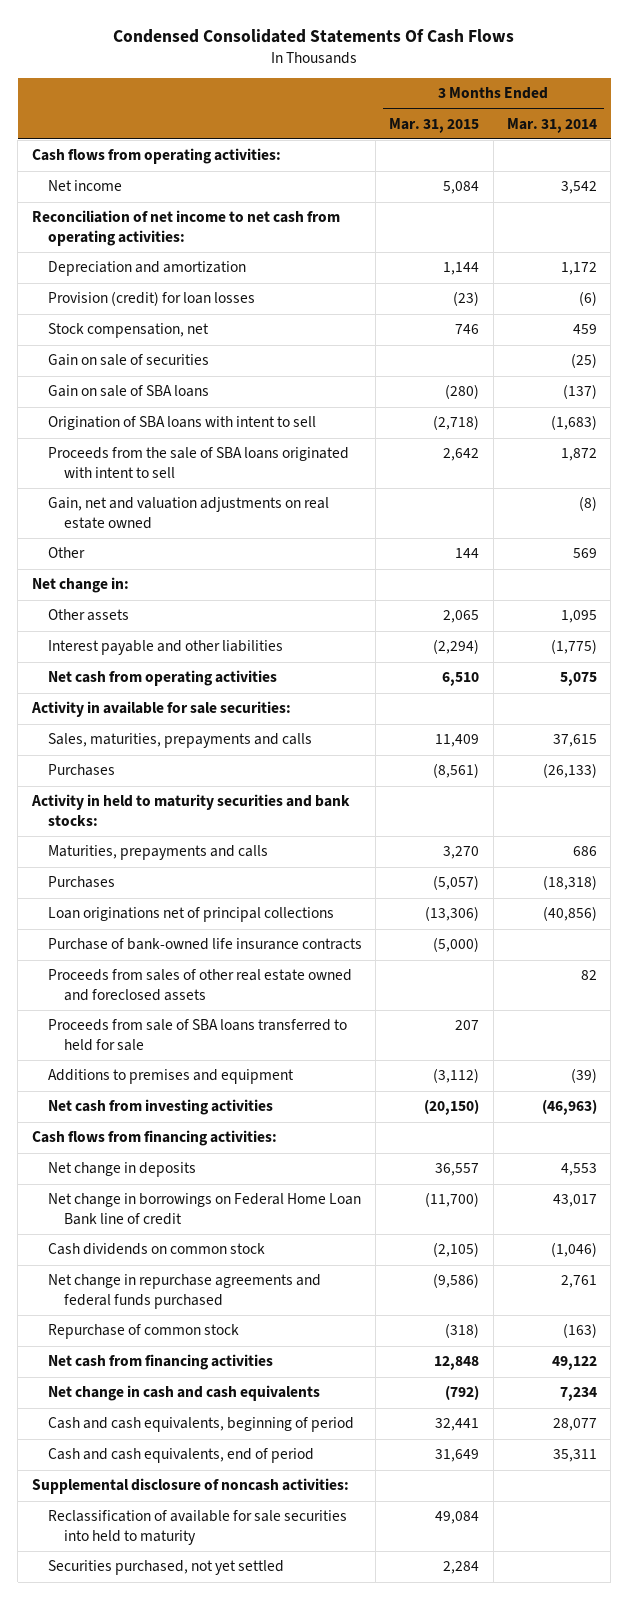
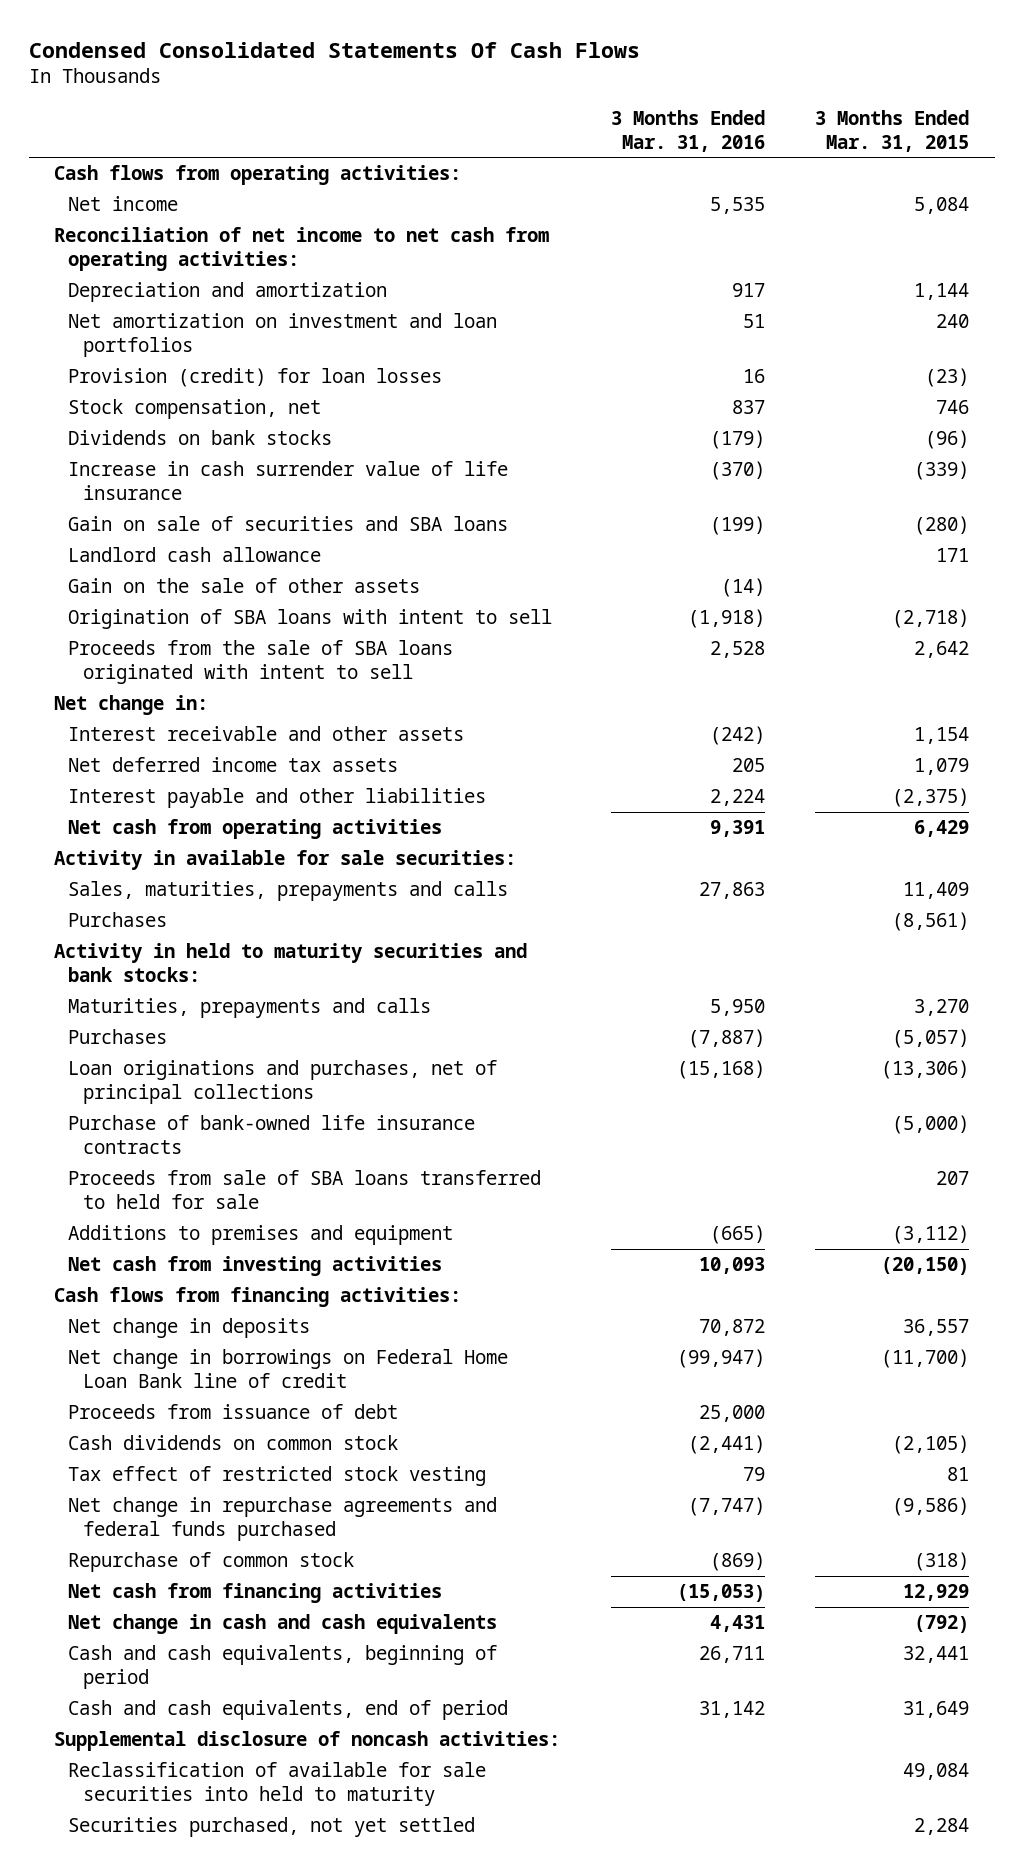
- | 3 Months Ended Mar. 31, 2015 | 3 Months Ended Mar. 31, 2014
+ | 3 Months Ended Mar. 31, 2016 | 3 Months Ended Mar. 31, 2015
+ Net amortization on investment and loan portfolios | 51 | 240
- Gain on sale of securities | | (25)
- Gain on sale of SBA loans | (280) | (137)
+ Dividends on bank stocks | (179) | (96)
+ Increase in cash surrender value of life insurance | (370) | (339)
+ Gain on sale of securities and SBA loans | (199) | (280)
+ Landlord cash allowance | | 171
+ Gain on the sale of other assets | (14) |
- Gain, net and valuation adjustments on real estate owned | | (8)
- Other | 144 | 569
- Other assets | 2,065 | 1,095
- Interest payable and other liabilities | (2,294) | (1,775)
- Net cash from operating activities | 6,510 | 5,075
+ Interest receivable and other assets | (242) | 1,154
+ Net deferred income tax assets | 205 | 1,079
+ Interest payable and other liabilities | 2,224 | (2,375)
+ Net cash from operating activities | 9,391 | 6,429
- Loan originations net of principal collections | (13,306) | (40,856)
+ Loan originations and purchases, net of principal collections | (15,168) | (13,306)
- Proceeds from sales of other real estate owned and foreclosed assets | | 82
+ Proceeds from issuance of debt | 25,000 |
+ Tax effect of restricted stock vesting | 79 | 81
- Net cash from financing activities | 12,848 | 49,122
+ Net cash from financing activities | (15,053) | 12,929

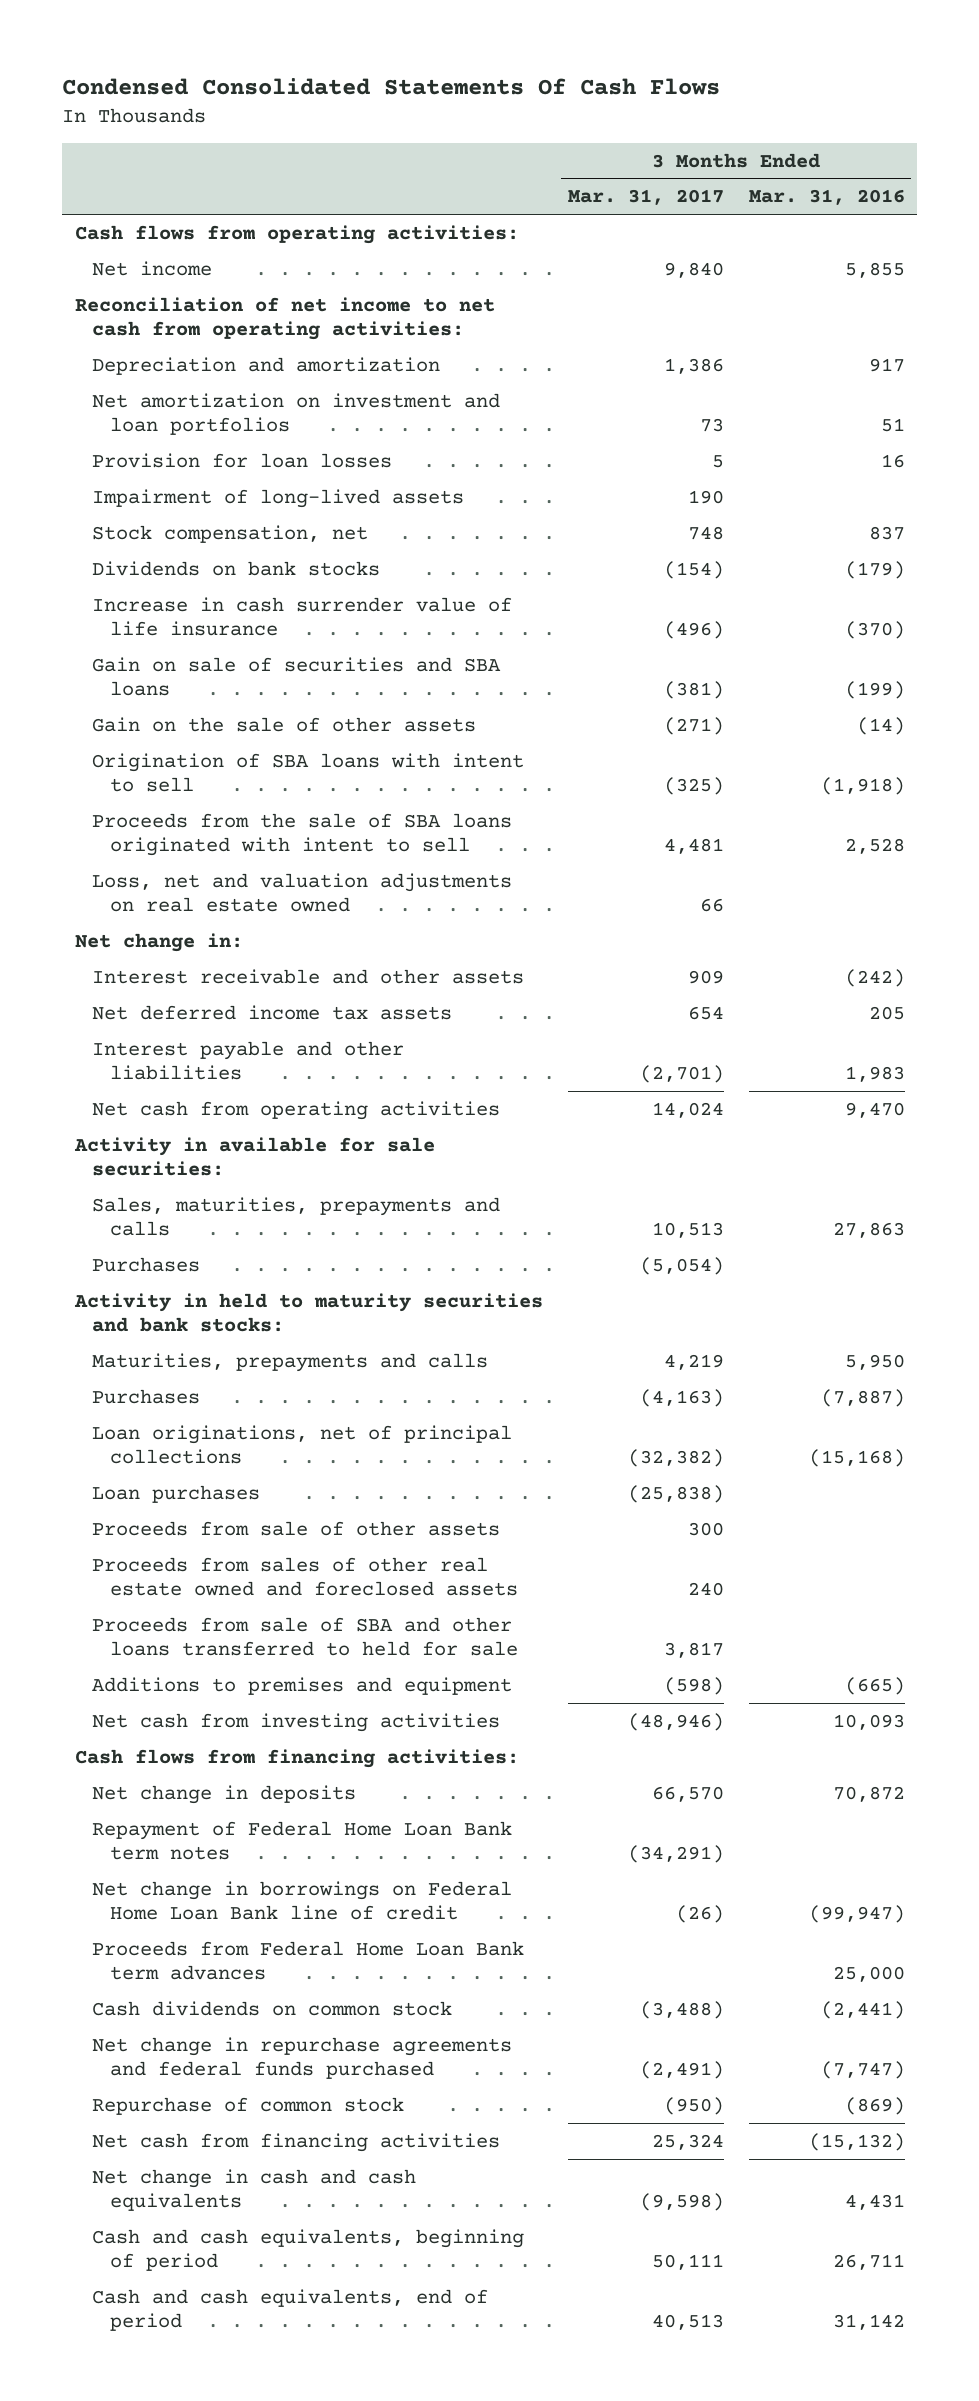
- | 3 Months Ended Mar. 31, 2016 | 3 Months Ended Mar. 31, 2015
+ | 3 Months Ended Mar. 31, 2017 | 3 Months Ended Mar. 31, 2016
- Net income | 5,535 | 5,084
+ Net income | 9,840 | 5,855
- Provision (credit) for loan losses | 16 | (23)
+ Provision for loan losses | 5 | 16
+ Impairment of long-lived assets | 190 |
- Landlord cash allowance | | 171
+ Loss, net and valuation adjustments on real estate owned | 66 |
- Interest payable and other liabilities | 2,224 | (2,375)
- Net cash from operating activities | 9,391 | 6,429
+ Interest payable and other liabilities | (2,701) | 1,983
+ Net cash from operating activities | 14,024 | 9,470
- Loan originations and purchases, net of principal collections | (15,168) | (13,306)
- Purchase of bank-owned life insurance contracts | | (5,000)
- Proceeds from sale of SBA loans transferred to held for sale | | 207
+ Loan originations, net of principal collections | (32,382) | (15,168)
+ Loan purchases | (25,838) |
+ Proceeds from sale of other assets | 300 |
+ Proceeds from sales of other real estate owned and foreclosed assets | 240 |
+ Proceeds from sale of SBA and other loans transferred to held for sale | 3,817 |
+ Repayment of Federal Home Loan Bank term notes | (34,291) |
- Proceeds from issuance of debt | 25,000 |
+ Proceeds from Federal Home Loan Bank term advances | | 25,000
- Tax effect of restricted stock vesting | 79 | 81
- Net cash from financing activities | (15,053) | 12,929
+ Net cash from financing activities | 25,324 | (15,132)
- Supplemental disclosure of noncash activities:
- Reclassification of available for sale securities into held to maturity | | 49,084
- Securities purchased, not yet settled | | 2,284

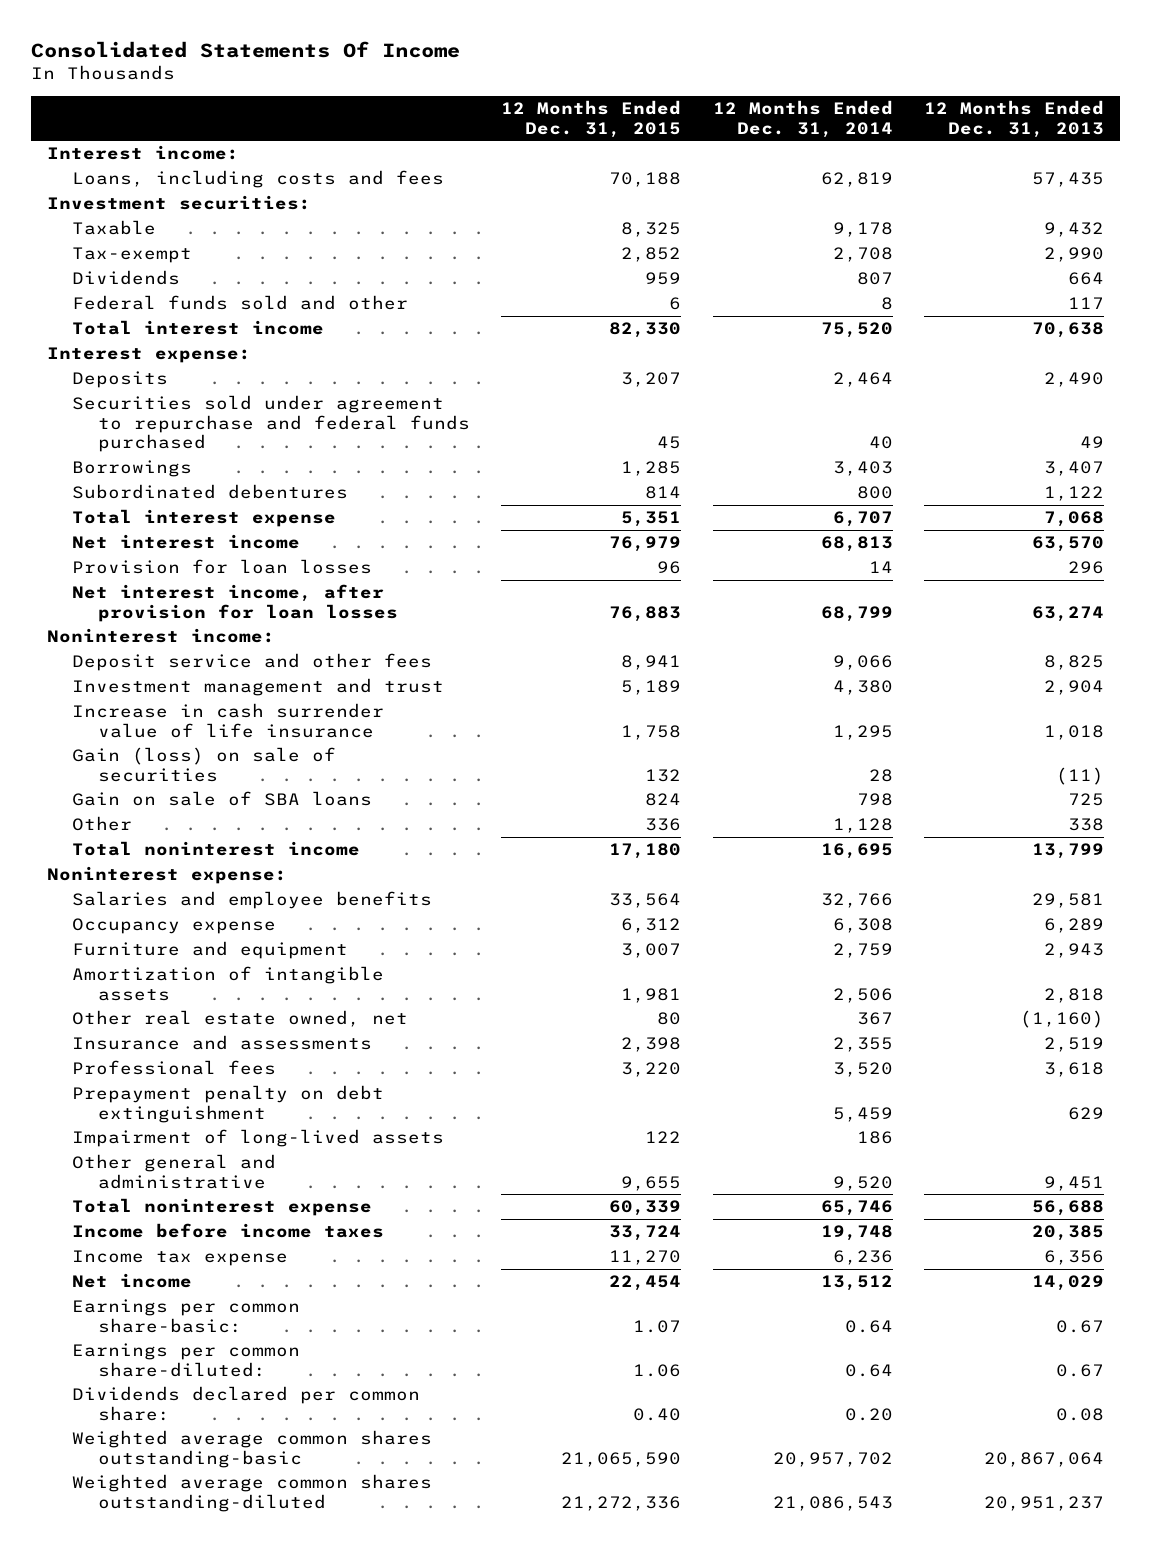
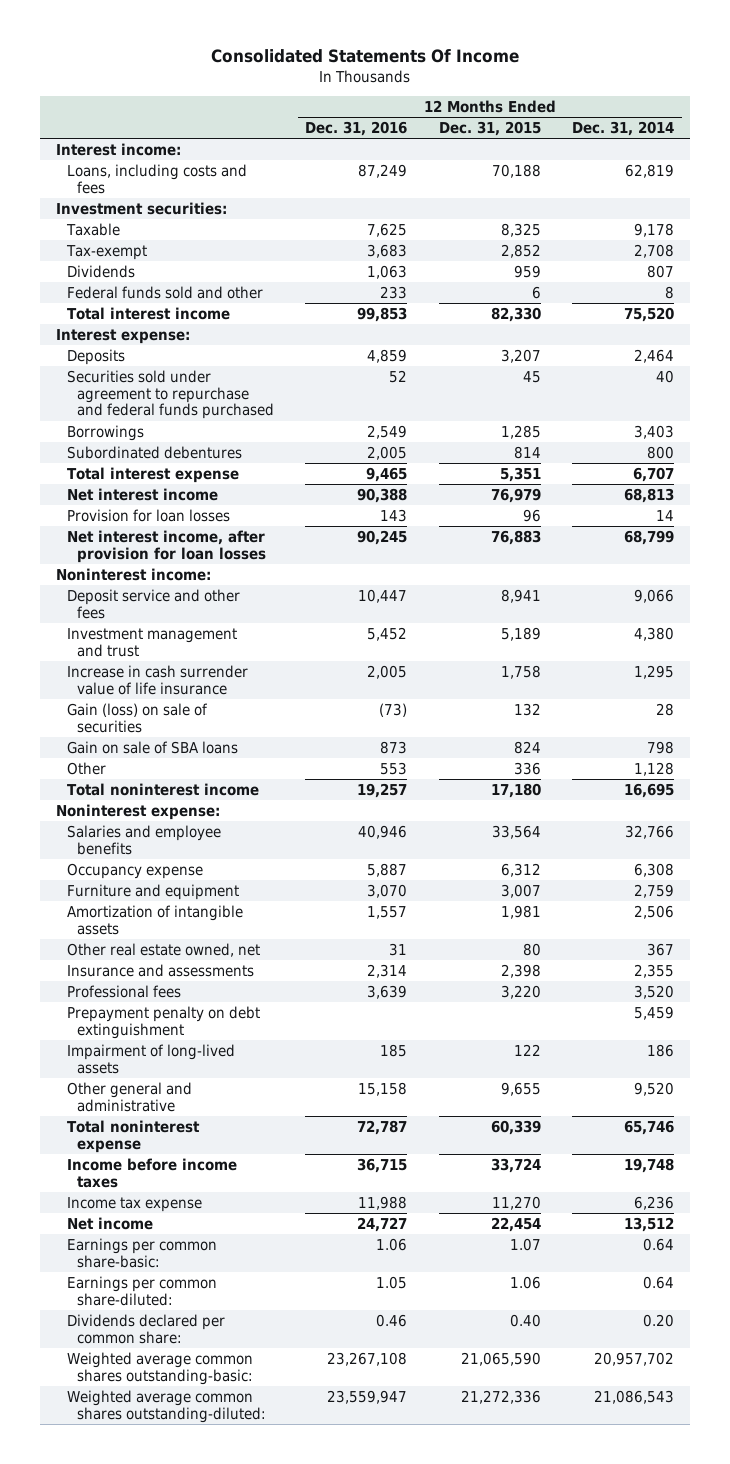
- | 12 Months Ended Dec. 31, 2015 | 12 Months Ended Dec. 31, 2014 | 12 Months Ended Dec. 31, 2013
+ | 12 Months Ended Dec. 31, 2016 | 12 Months Ended Dec. 31, 2015 | 12 Months Ended Dec. 31, 2014
- Weighted average common shares outstanding-basic | 21,065,590 | 20,957,702 | 20,867,064
- Weighted average common shares outstanding-diluted | 21,272,336 | 21,086,543 | 20,951,237
+ Weighted average common shares outstanding-basic: | 23,267,108 | 21,065,590 | 20,957,702
+ Weighted average common shares outstanding-diluted: | 23,559,947 | 21,272,336 | 21,086,543

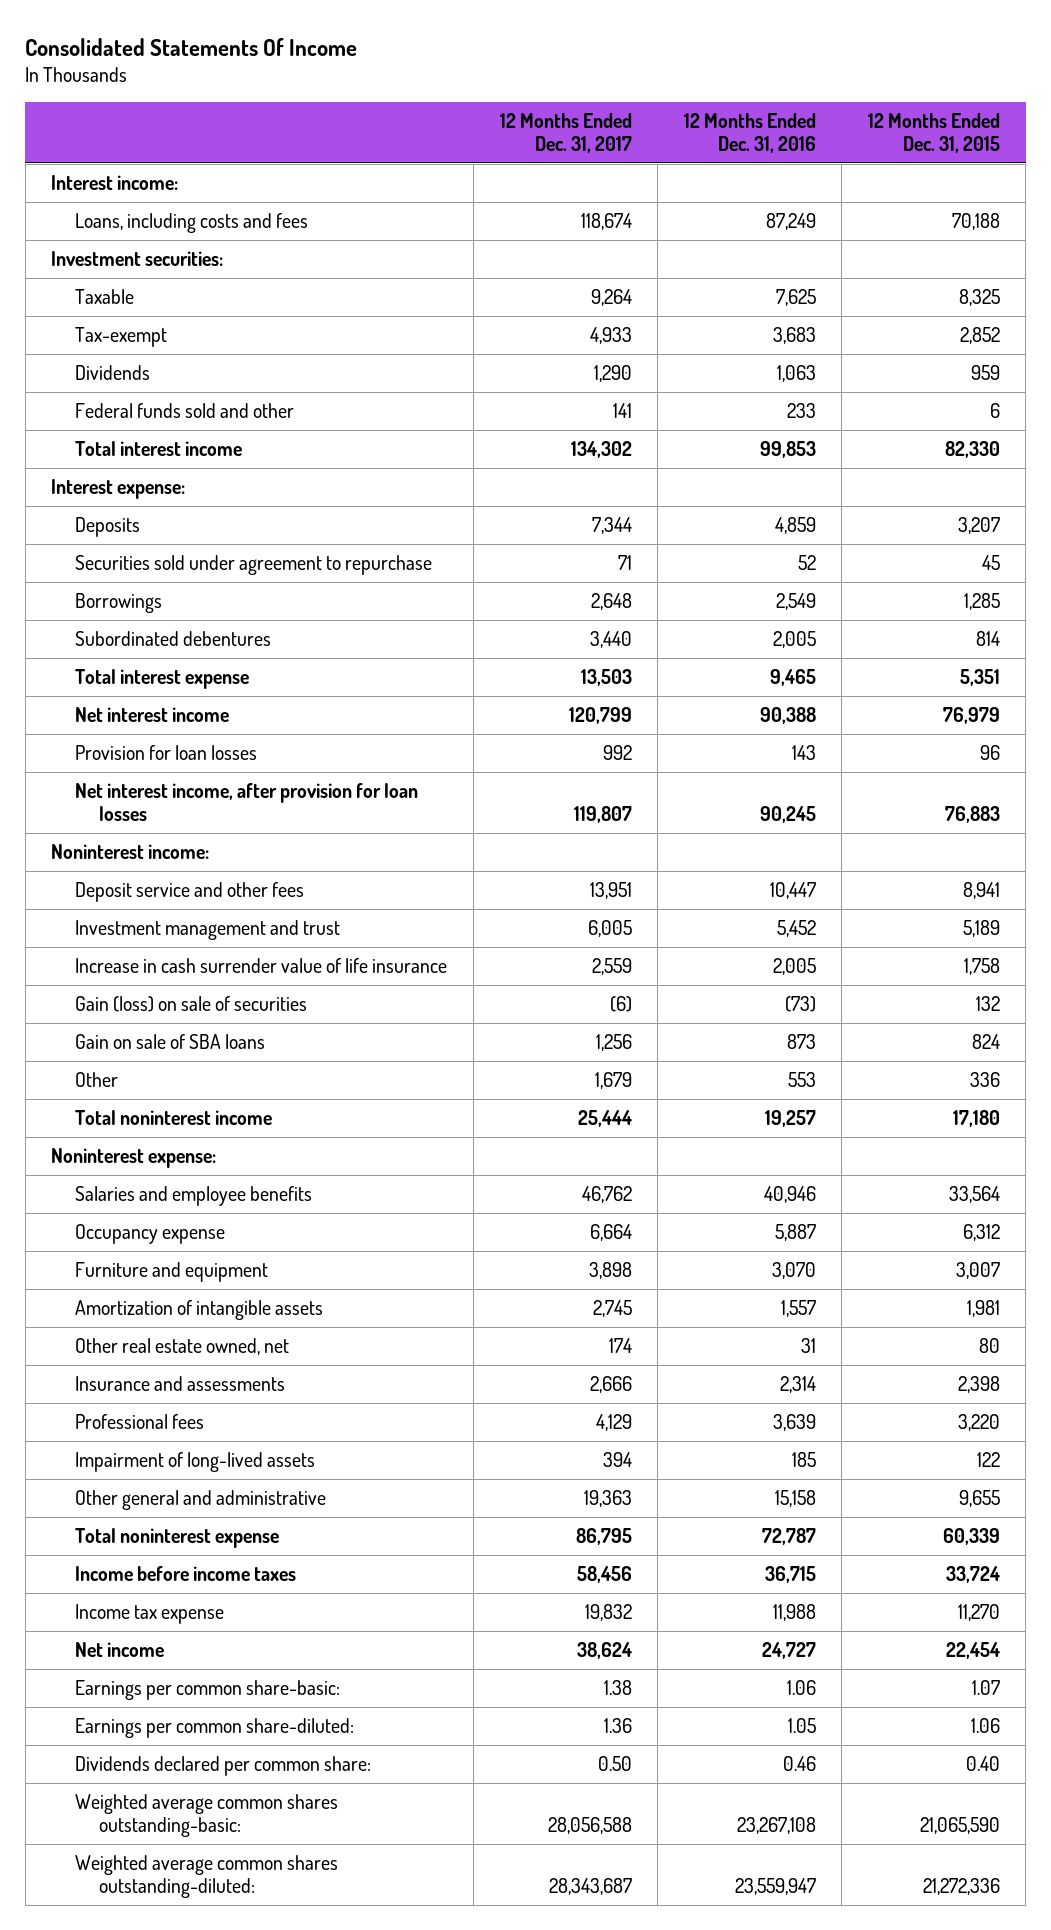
- | 12 Months Ended Dec. 31, 2016 | 12 Months Ended Dec. 31, 2015 | 12 Months Ended Dec. 31, 2014
+ | 12 Months Ended Dec. 31, 2017 | 12 Months Ended Dec. 31, 2016 | 12 Months Ended Dec. 31, 2015
- Securities sold under agreement to repurchase and federal funds purchased | 52 | 45 | 40
+ Securities sold under agreement to repurchase | 71 | 52 | 45
- Prepayment penalty on debt extinguishment | | | 5,459

